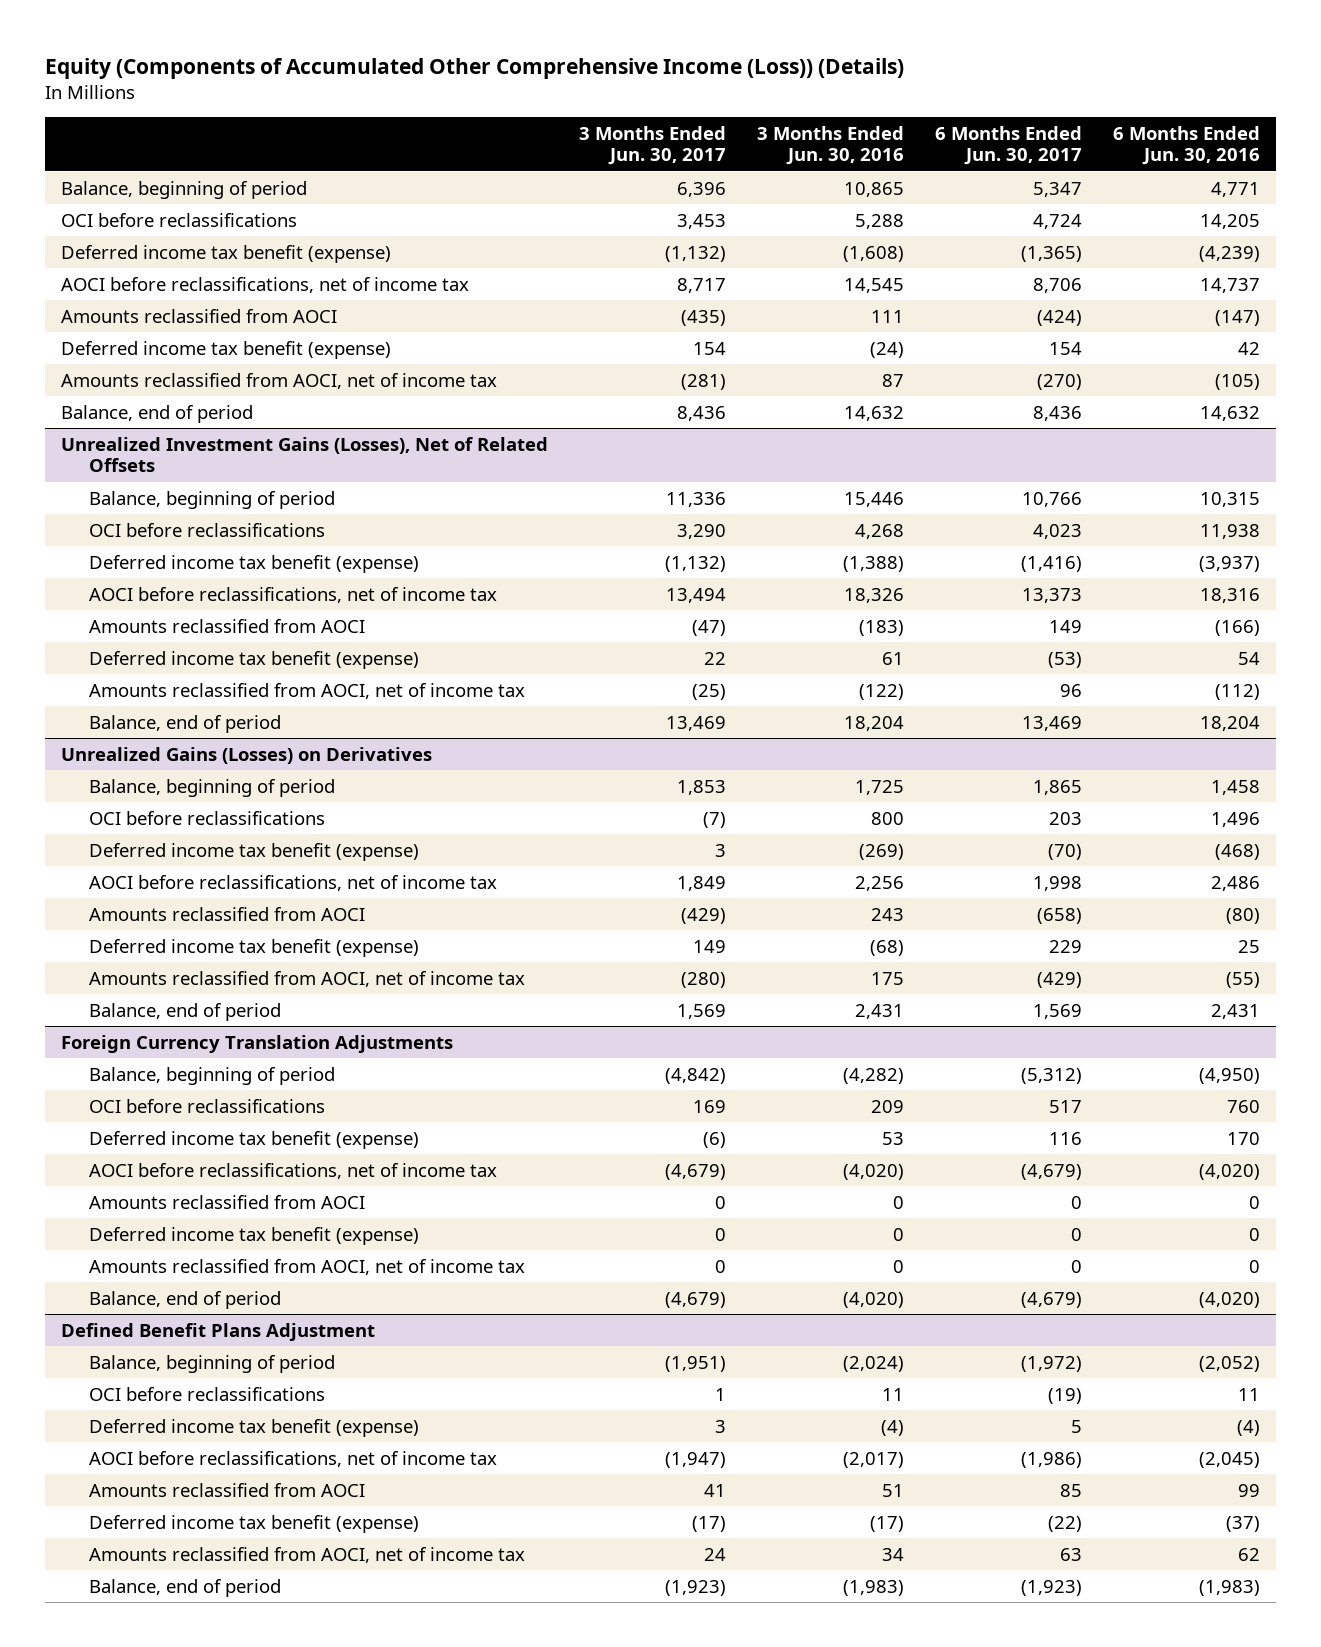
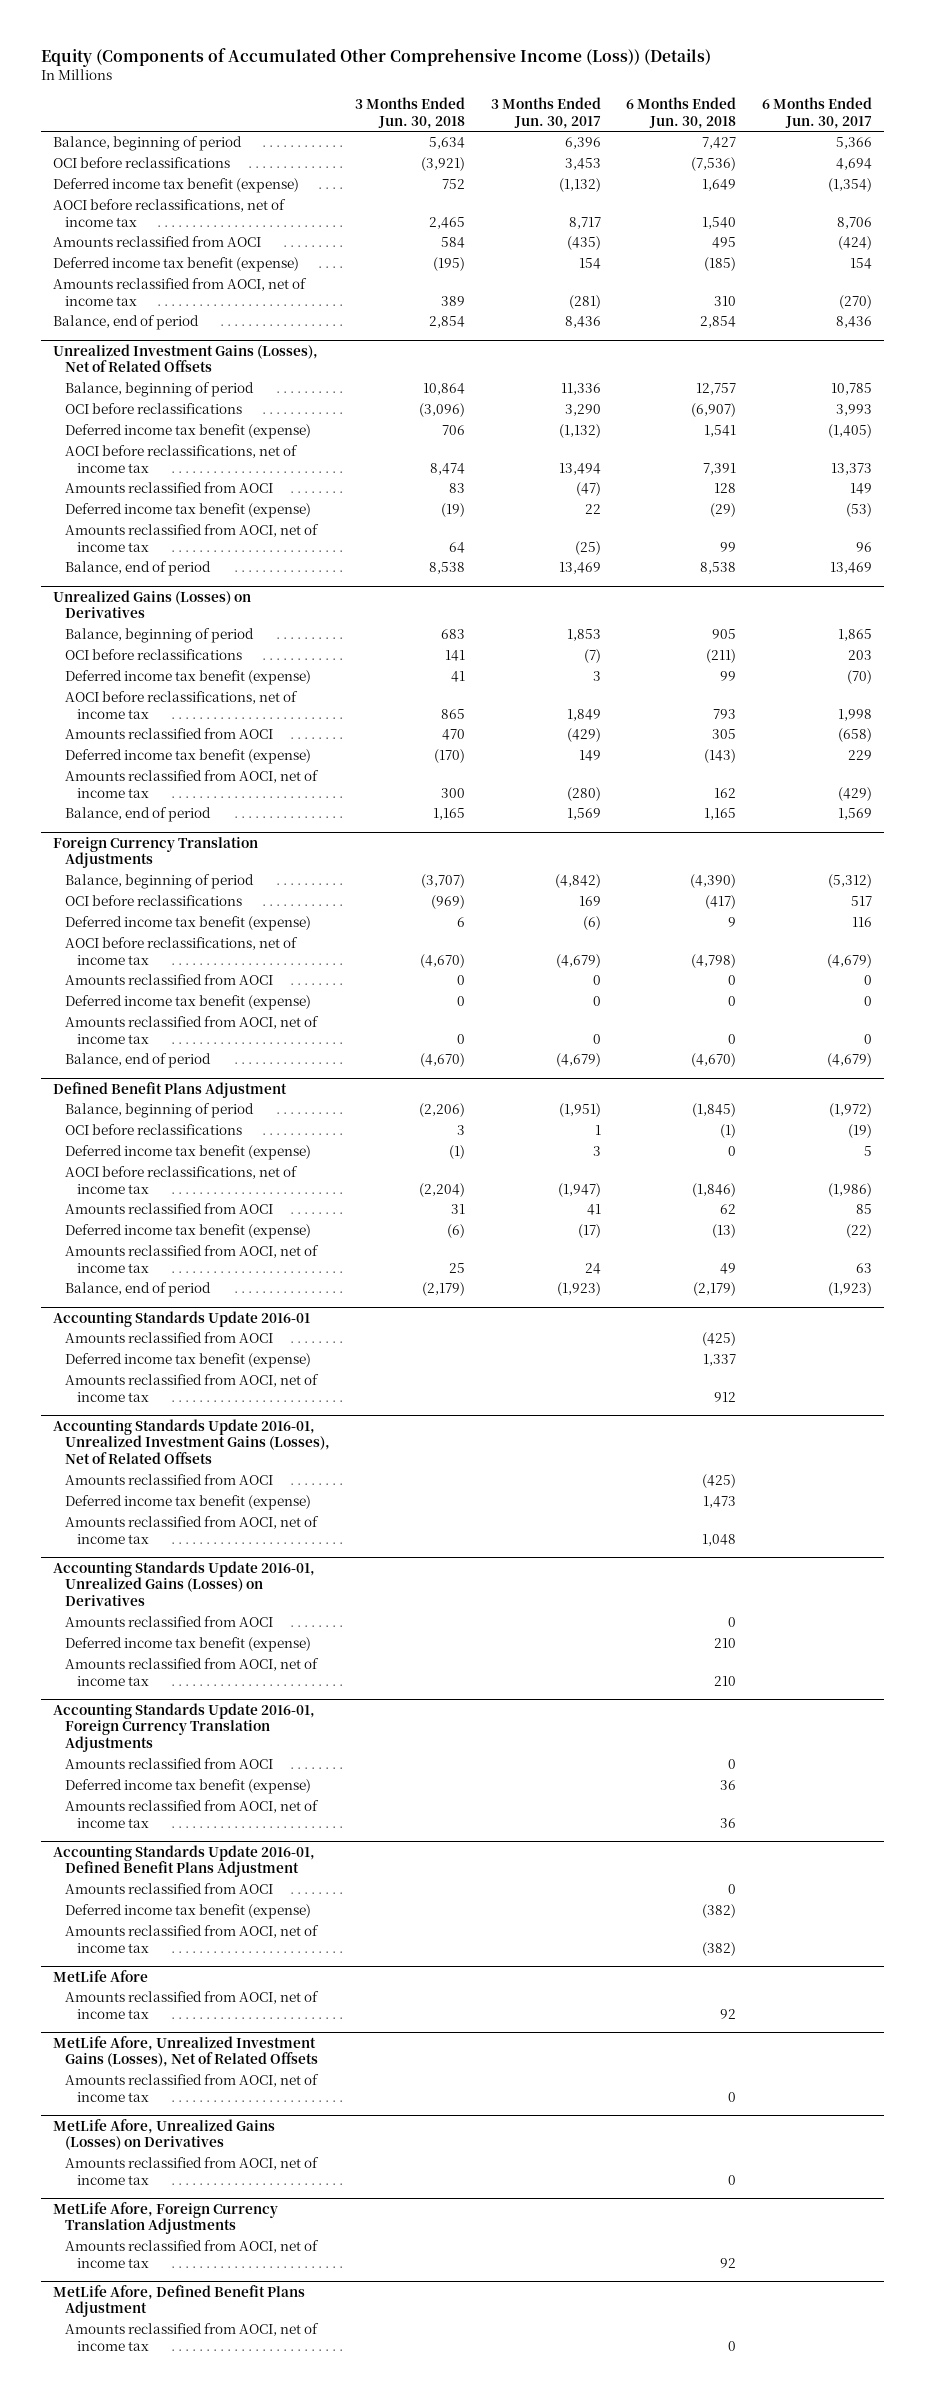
- | 3 Months Ended Jun. 30, 2017 | 3 Months Ended Jun. 30, 2016 | 6 Months Ended Jun. 30, 2017 | 6 Months Ended Jun. 30, 2016
+ | 3 Months Ended Jun. 30, 2018 | 3 Months Ended Jun. 30, 2017 | 6 Months Ended Jun. 30, 2018 | 6 Months Ended Jun. 30, 2017
- Balance, beginning of period | 6,396 | 10,865 | 5,347 | 4,771
- OCI before reclassifications | 3,453 | 5,288 | 4,724 | 14,205
- Deferred income tax benefit (expense) | (1,132) | (1,608) | (1,365) | (4,239)
+ Balance, beginning of period | 5,634 | 6,396 | 7,427 | 5,366
+ OCI before reclassifications | (3,921) | 3,453 | (7,536) | 4,694
+ Deferred income tax benefit (expense) | 752 | (1,132) | 1,649 | (1,354)
@ Unrealized Investment Gains (Losses), Net of Related Offsets
- Balance, beginning of period | 11,336 | 15,446 | 10,766 | 10,315
- OCI before reclassifications | 3,290 | 4,268 | 4,023 | 11,938
- Deferred income tax benefit (expense) | (1,132) | (1,388) | (1,416) | (3,937)
+ Balance, beginning of period | 10,864 | 11,336 | 12,757 | 10,785
+ OCI before reclassifications | (3,096) | 3,290 | (6,907) | 3,993
+ Deferred income tax benefit (expense) | 706 | (1,132) | 1,541 | (1,405)
+ Accounting Standards Update 2016-01
+ Amounts reclassified from AOCI | | | (425) |
+ Deferred income tax benefit (expense) | | | 1,337 |
+ Amounts reclassified from AOCI, net of income tax | | | 912 |
+ Accounting Standards Update 2016-01, Unrealized Investment Gains (Losses), Net of Related Offsets
+ Amounts reclassified from AOCI | | | (425) |
+ Deferred income tax benefit (expense) | | | 1,473 |
+ Amounts reclassified from AOCI, net of income tax | | | 1,048 |
+ Accounting Standards Update 2016-01, Unrealized Gains (Losses) on Derivatives
+ Amounts reclassified from AOCI | | | 0 |
+ Deferred income tax benefit (expense) | | | 210 |
+ Amounts reclassified from AOCI, net of income tax | | | 210 |
+ Accounting Standards Update 2016-01, Foreign Currency Translation Adjustments
+ Amounts reclassified from AOCI | | | 0 |
+ Deferred income tax benefit (expense) | | | 36 |
+ Amounts reclassified from AOCI, net of income tax | | | 36 |
+ Accounting Standards Update 2016-01, Defined Benefit Plans Adjustment
+ Amounts reclassified from AOCI | | | 0 |
+ Deferred income tax benefit (expense) | | | (382) |
+ Amounts reclassified from AOCI, net of income tax | | | (382) |
+ MetLife Afore
+ Amounts reclassified from AOCI, net of income tax | | | 92 |
+ MetLife Afore, Unrealized Investment Gains (Losses), Net of Related Offsets
+ Amounts reclassified from AOCI, net of income tax | | | 0 |
+ MetLife Afore, Unrealized Gains (Losses) on Derivatives
+ Amounts reclassified from AOCI, net of income tax | | | 0 |
+ MetLife Afore, Foreign Currency Translation Adjustments
+ Amounts reclassified from AOCI, net of income tax | | | 92 |
+ MetLife Afore, Defined Benefit Plans Adjustment
+ Amounts reclassified from AOCI, net of income tax | | | 0 |

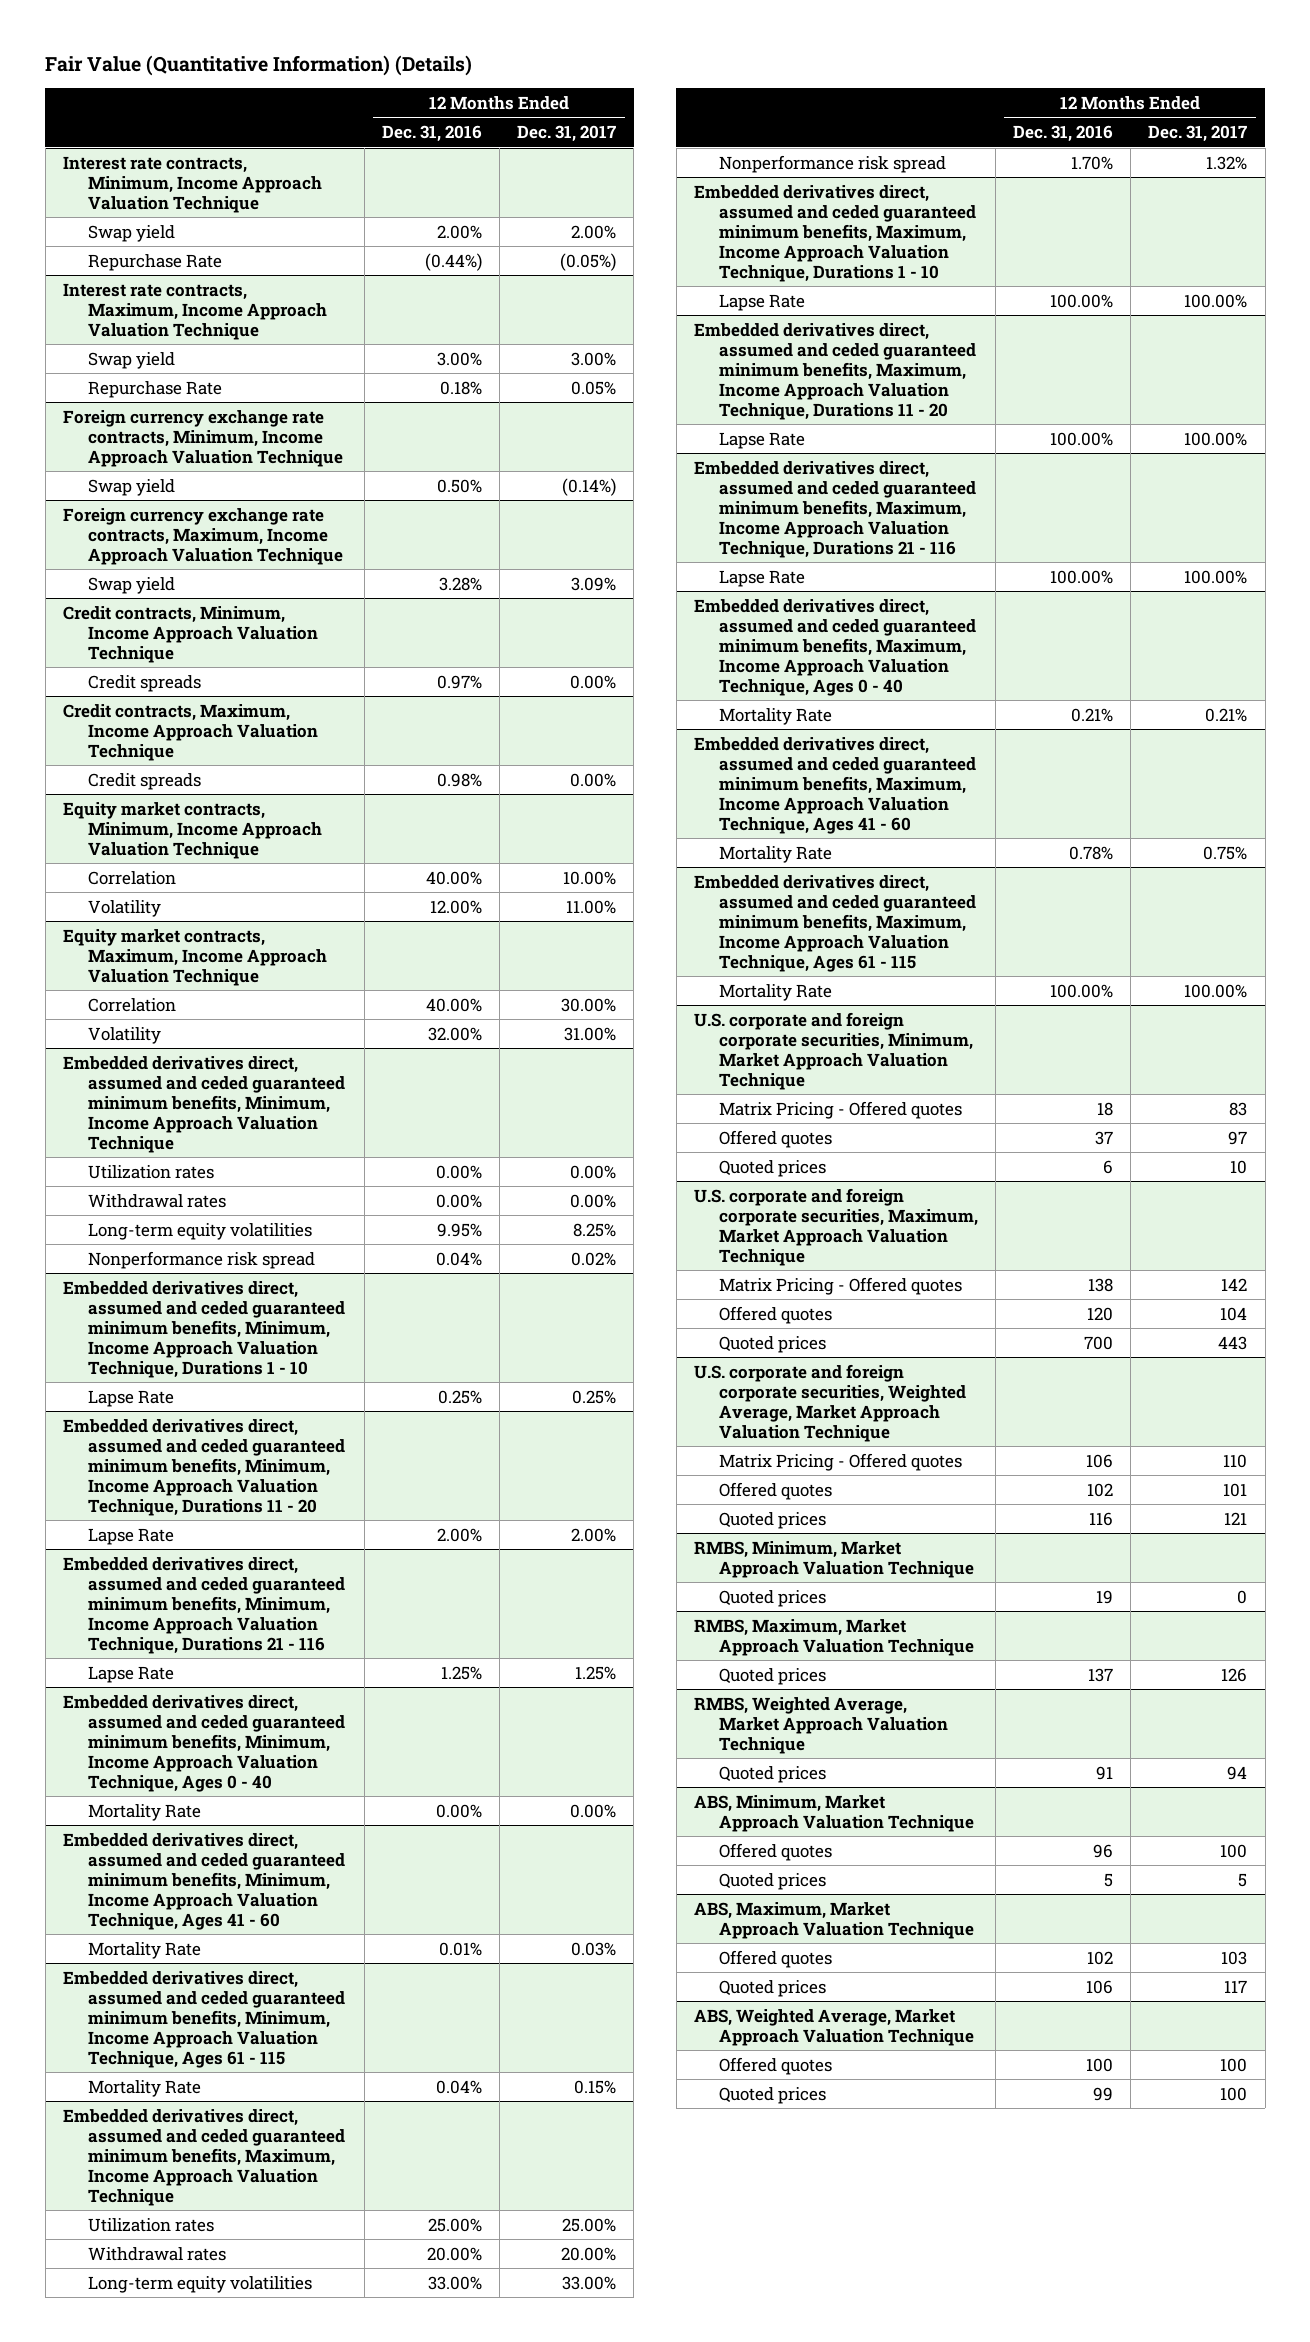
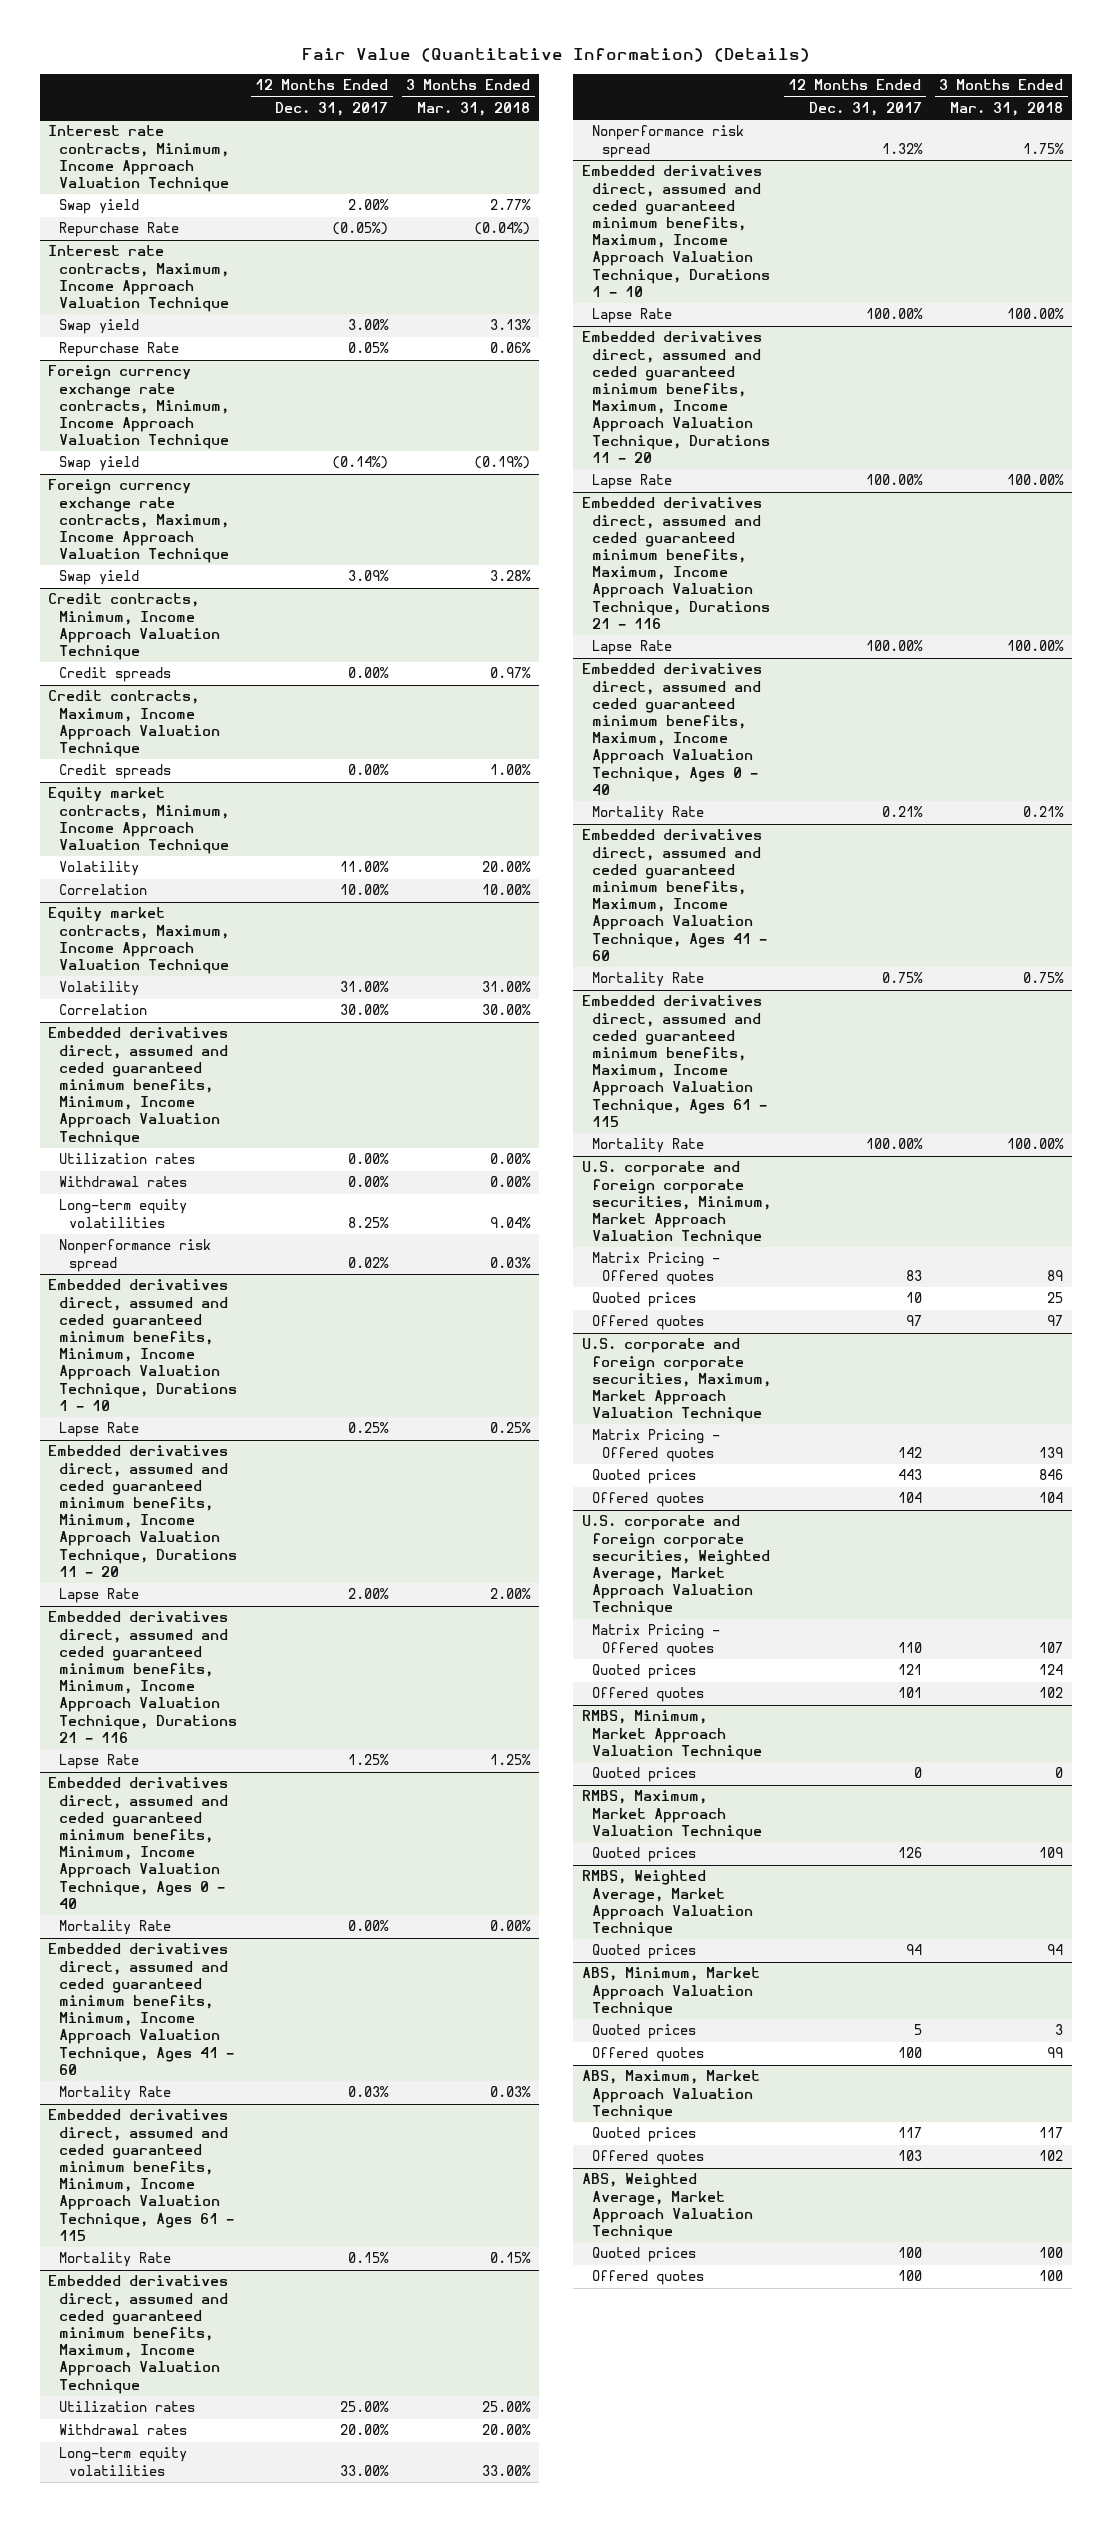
- | 12 Months Ended Dec. 31, 2016 | 12 Months Ended Dec. 31, 2017
+ | 12 Months Ended Dec. 31, 2017 | 3 Months Ended Mar. 31, 2018
@ Equity market contracts, Minimum, Income Approach Valuation Technique
moved down: Correlation | 10.00% | 10.00%
@ Equity market contracts, Maximum, Income Approach Valuation Technique
moved down: Correlation | 30.00% | 30.00%
@ U.S. corporate and foreign corporate securities, Minimum, Market Approach Valuation Technique
moved down: Offered quotes | 97 | 97
@ U.S. corporate and foreign corporate securities, Maximum, Market Approach Valuation Technique
moved down: Offered quotes | 104 | 104
@ U.S. corporate and foreign corporate securities, Weighted Average, Market Approach Valuation Technique
moved down: Offered quotes | 101 | 102
@ ABS, Minimum, Market Approach Valuation Technique
moved down: Offered quotes | 100 | 99
@ ABS, Maximum, Market Approach Valuation Technique
moved down: Offered quotes | 103 | 102
@ ABS, Weighted Average, Market Approach Valuation Technique
moved down: Offered quotes | 100 | 100

